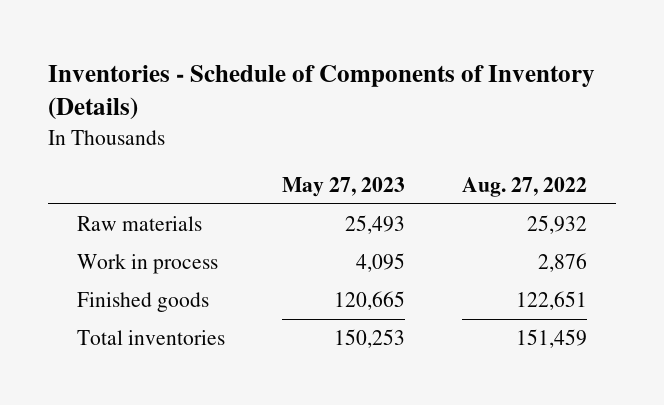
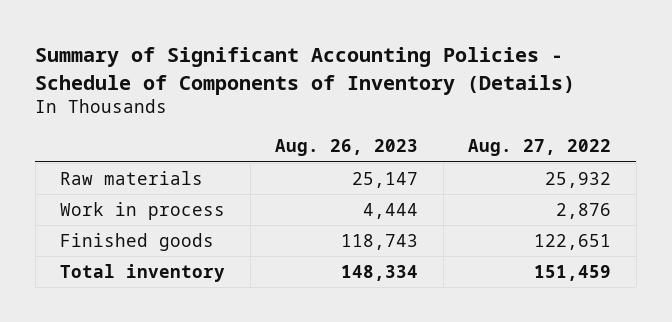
- Inventories - Schedule of Components of Inventory (Details)
+ Summary of Significant Accounting Policies - Schedule of Components of Inventory (Details)
- | May 27, 2023 | Aug. 27, 2022
+ | Aug. 26, 2023 | Aug. 27, 2022
- Total inventories | 150,253 | 151,459
+ Total inventory | 148,334 | 151,459

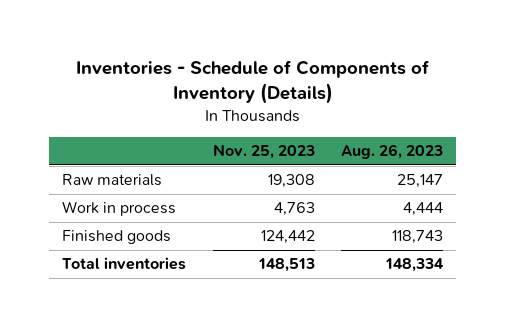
- Summary of Significant Accounting Policies - Schedule of Components of Inventory (Details)
+ Inventories - Schedule of Components of Inventory (Details)
- | Aug. 26, 2023 | Aug. 27, 2022
+ | Nov. 25, 2023 | Aug. 26, 2023
- Total inventory | 148,334 | 151,459
+ Total inventories | 148,513 | 148,334

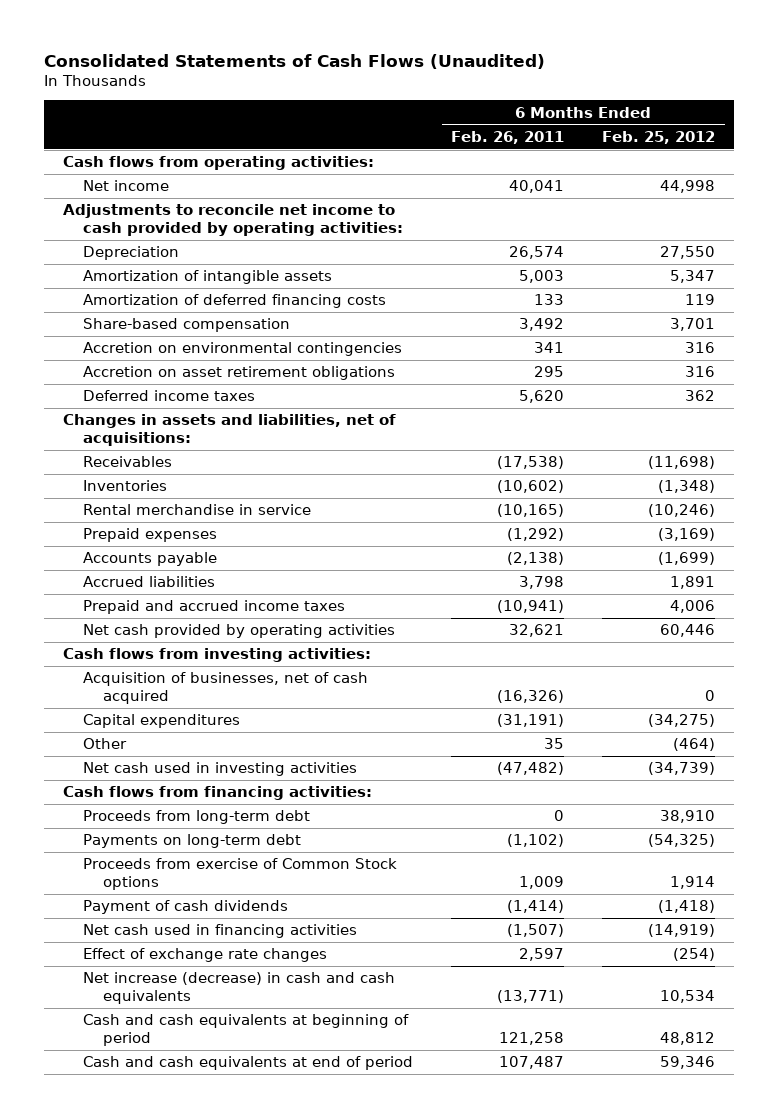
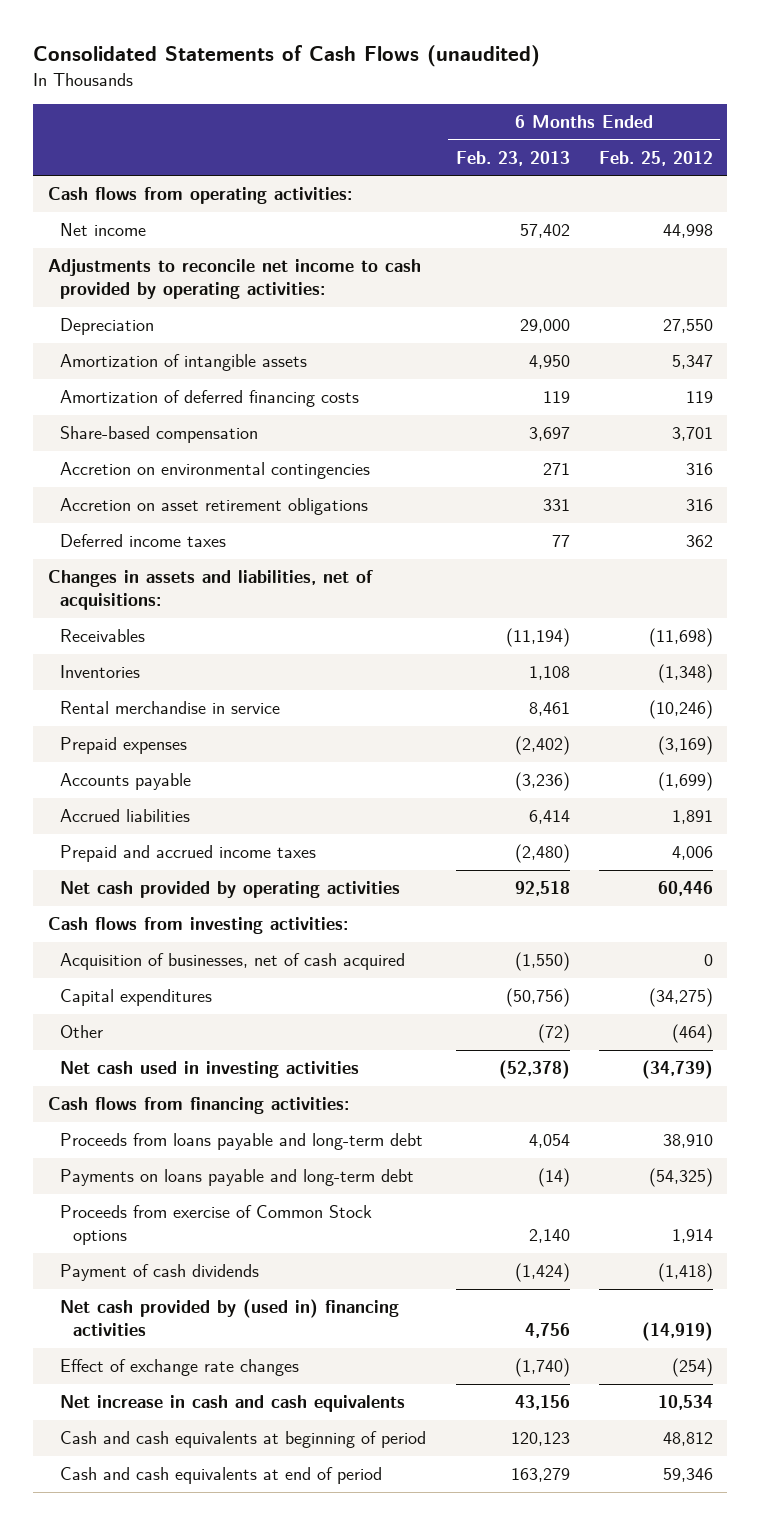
- Consolidated Statements of Cash Flows (Unaudited)
+ Consolidated Statements of Cash Flows (unaudited)
- | 6 Months Ended Feb. 26, 2011 | 6 Months Ended Feb. 25, 2012
+ | 6 Months Ended Feb. 23, 2013 | 6 Months Ended Feb. 25, 2012
- Proceeds from long-term debt | 0 | 38,910
- Payments on long-term debt | (1,102) | (54,325)
+ Proceeds from loans payable and long-term debt | 4,054 | 38,910
+ Payments on loans payable and long-term debt | (14) | (54,325)
- Net cash used in financing activities | (1,507) | (14,919)
+ Net cash provided by (used in) financing activities | 4,756 | (14,919)
- Net increase (decrease) in cash and cash equivalents | (13,771) | 10,534
+ Net increase in cash and cash equivalents | 43,156 | 10,534

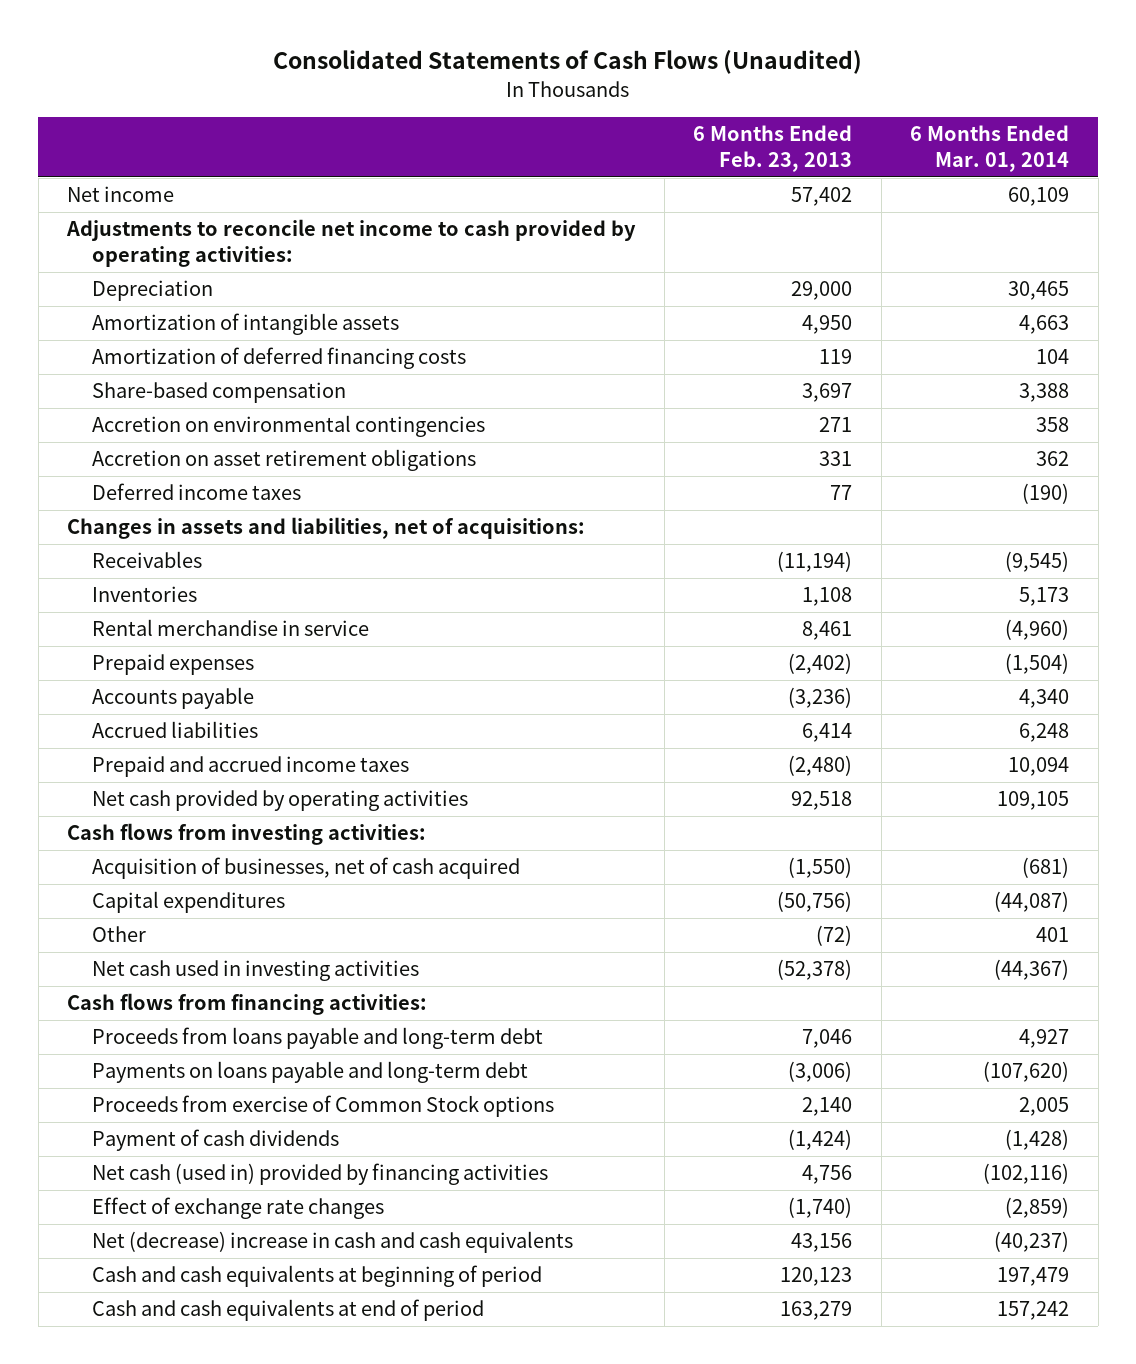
- Consolidated Statements of Cash Flows (unaudited)
+ Consolidated Statements of Cash Flows (Unaudited)
- | 6 Months Ended Feb. 23, 2013 | 6 Months Ended Feb. 25, 2012
+ | 6 Months Ended Feb. 23, 2013 | 6 Months Ended Mar. 01, 2014
- Cash flows from operating activities:
- Proceeds from loans payable and long-term debt | 4,054 | 38,910
- Payments on loans payable and long-term debt | (14) | (54,325)
+ Proceeds from loans payable and long-term debt | 7,046 | 4,927
+ Payments on loans payable and long-term debt | (3,006) | (107,620)
- Net cash provided by (used in) financing activities | 4,756 | (14,919)
+ Net cash (used in) provided by financing activities | 4,756 | (102,116)
- Net increase in cash and cash equivalents | 43,156 | 10,534
+ Net (decrease) increase in cash and cash equivalents | 43,156 | (40,237)

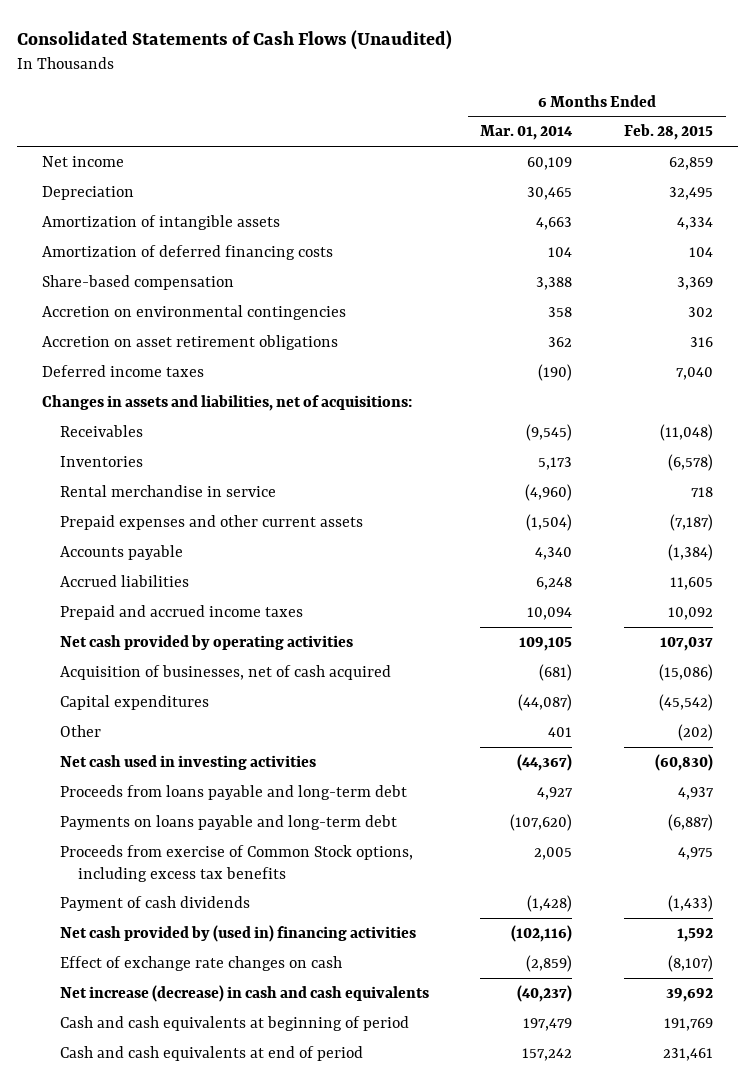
- | 6 Months Ended Feb. 23, 2013 | 6 Months Ended Mar. 01, 2014
+ | 6 Months Ended Mar. 01, 2014 | 6 Months Ended Feb. 28, 2015
- Adjustments to reconcile net income to cash provided by operating activities:
- Prepaid expenses | (2,402) | (1,504)
+ Prepaid expenses and other current assets | (1,504) | (7,187)
- Cash flows from investing activities:
- Cash flows from financing activities:
- Proceeds from exercise of Common Stock options | 2,140 | 2,005
+ Proceeds from exercise of Common Stock options, including excess tax benefits | 2,005 | 4,975
- Net cash (used in) provided by financing activities | 4,756 | (102,116)
- Effect of exchange rate changes | (1,740) | (2,859)
- Net (decrease) increase in cash and cash equivalents | 43,156 | (40,237)
+ Net cash provided by (used in) financing activities | (102,116) | 1,592
+ Effect of exchange rate changes on cash | (2,859) | (8,107)
+ Net increase (decrease) in cash and cash equivalents | (40,237) | 39,692

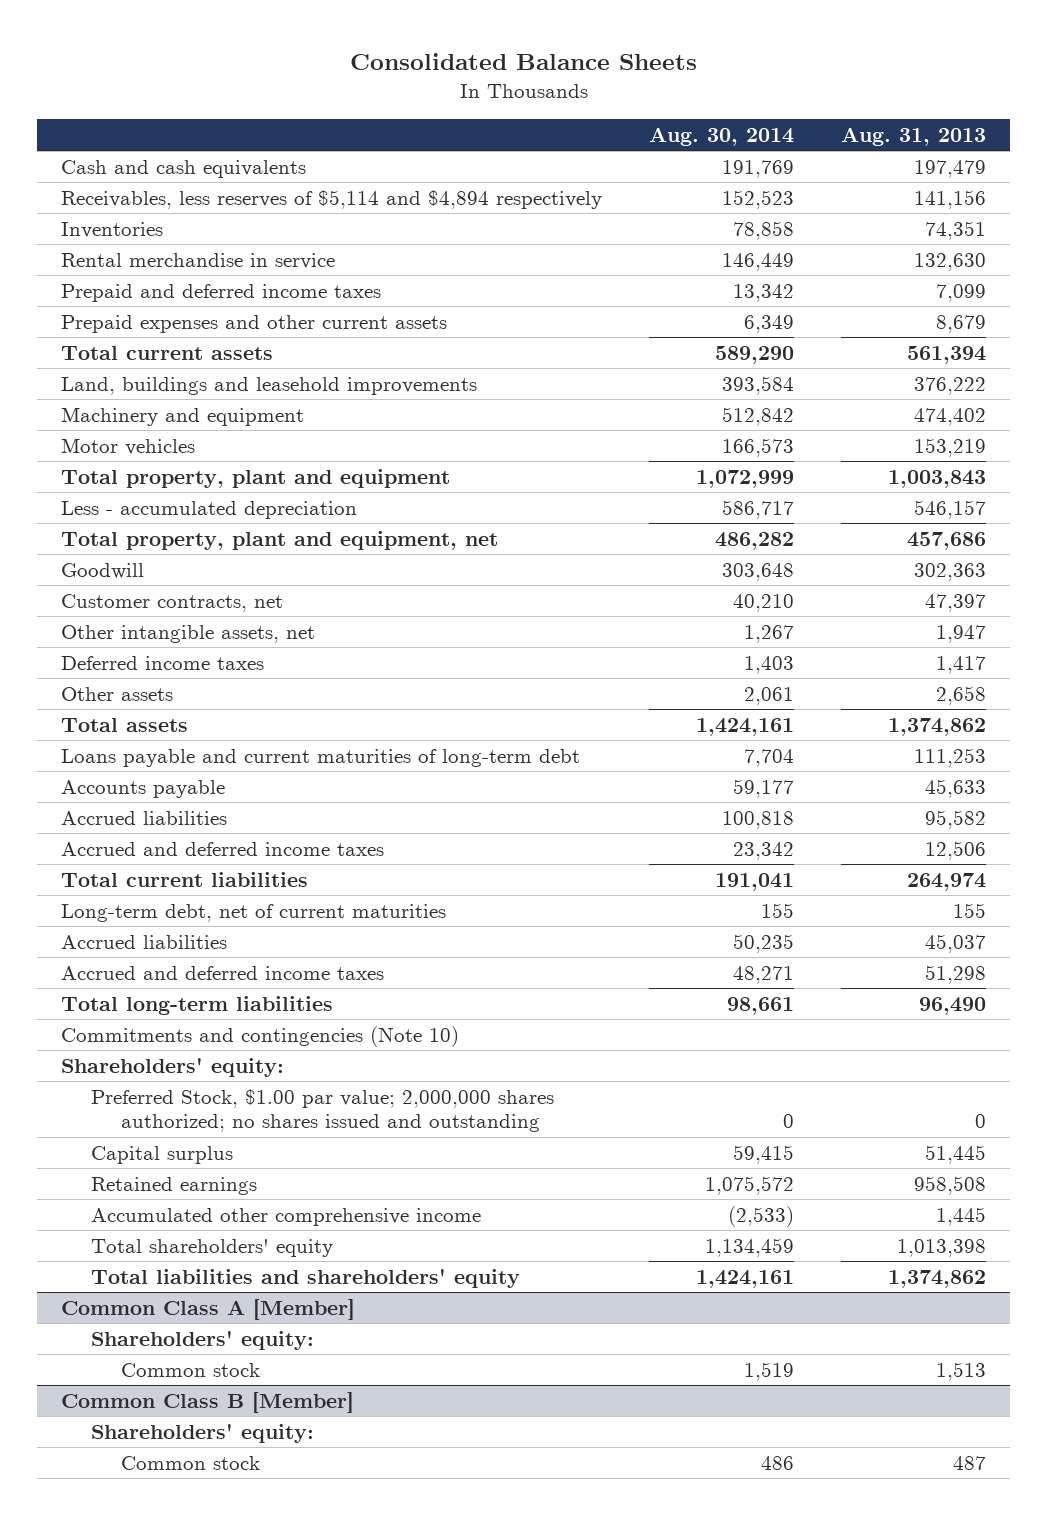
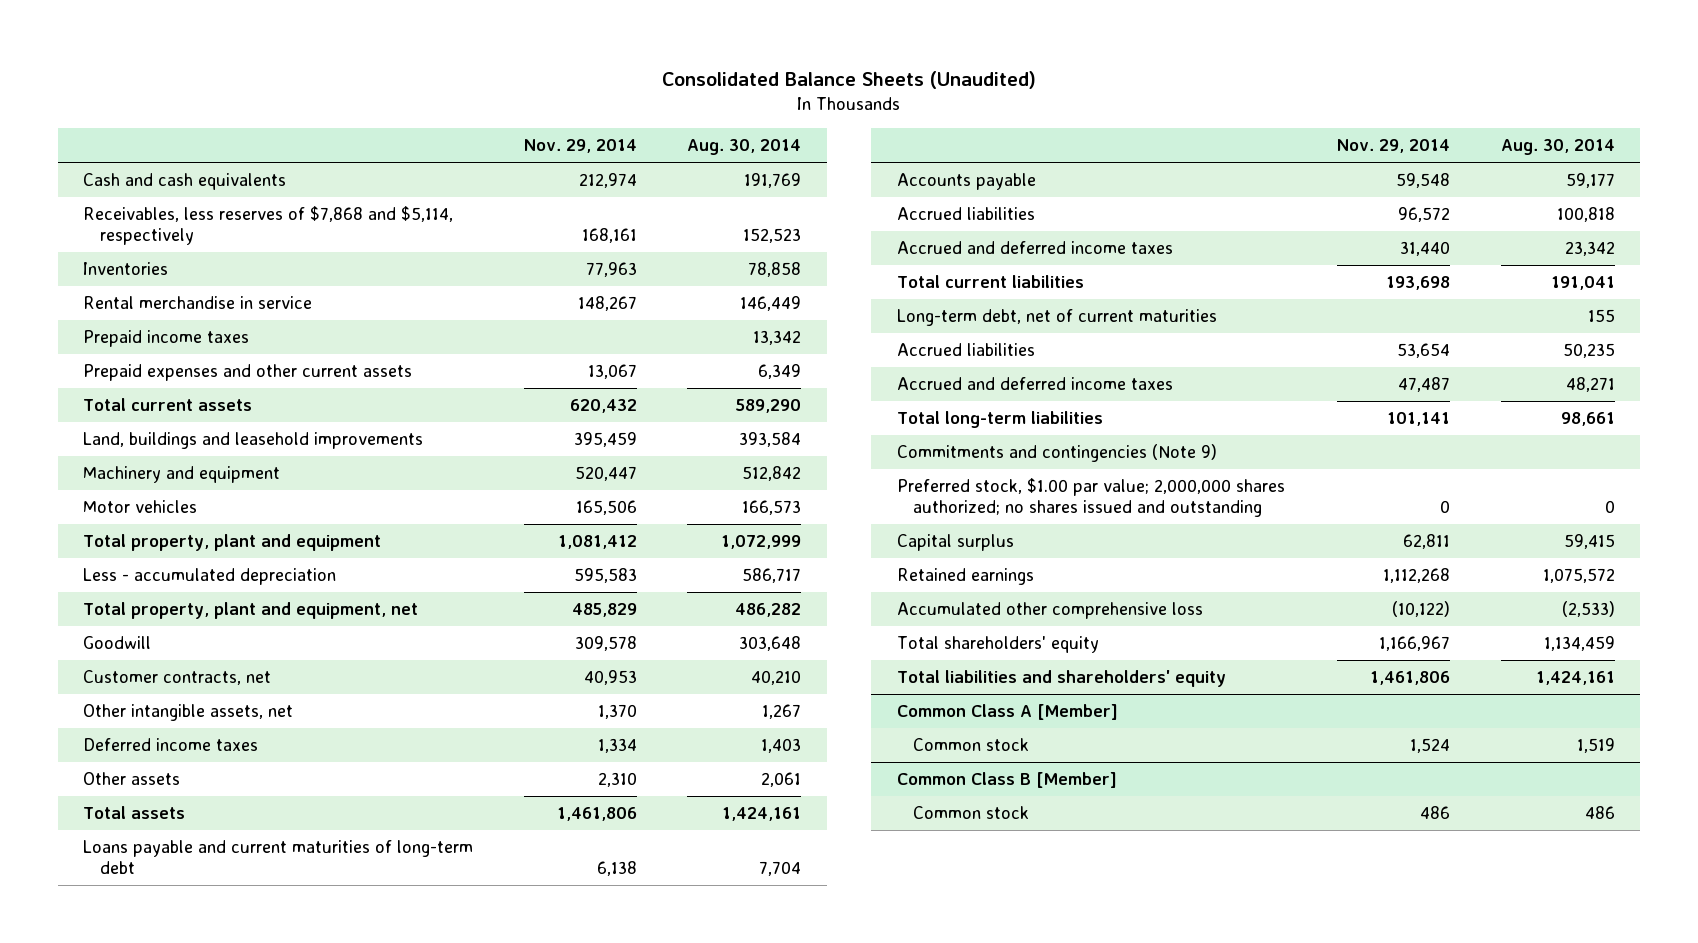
- Consolidated Balance Sheets
+ Consolidated Balance Sheets (Unaudited)
- | Aug. 30, 2014 | Aug. 31, 2013
+ | Nov. 29, 2014 | Aug. 30, 2014
- Receivables, less reserves of $5,114 and $4,894 respectively | 152,523 | 141,156
+ Receivables, less reserves of $7,868 and $5,114, respectively | 168,161 | 152,523
- Prepaid and deferred income taxes | 13,342 | 7,099
+ Prepaid income taxes | | 13,342
- Commitments and contingencies (Note 10)
- Shareholders' equity:
- Preferred Stock, $1.00 par value; 2,000,000 shares authorized; no shares issued and outstanding | 0 | 0
+ Commitments and contingencies (Note 9)
+ Preferred stock, $1.00 par value; 2,000,000 shares authorized; no shares issued and outstanding | 0 | 0
- Accumulated other comprehensive income | (2,533) | 1,445
+ Accumulated other comprehensive loss | (10,122) | (2,533)
@ Common Class A [Member]
- Shareholders' equity:
@ Common Class B [Member]
- Shareholders' equity:

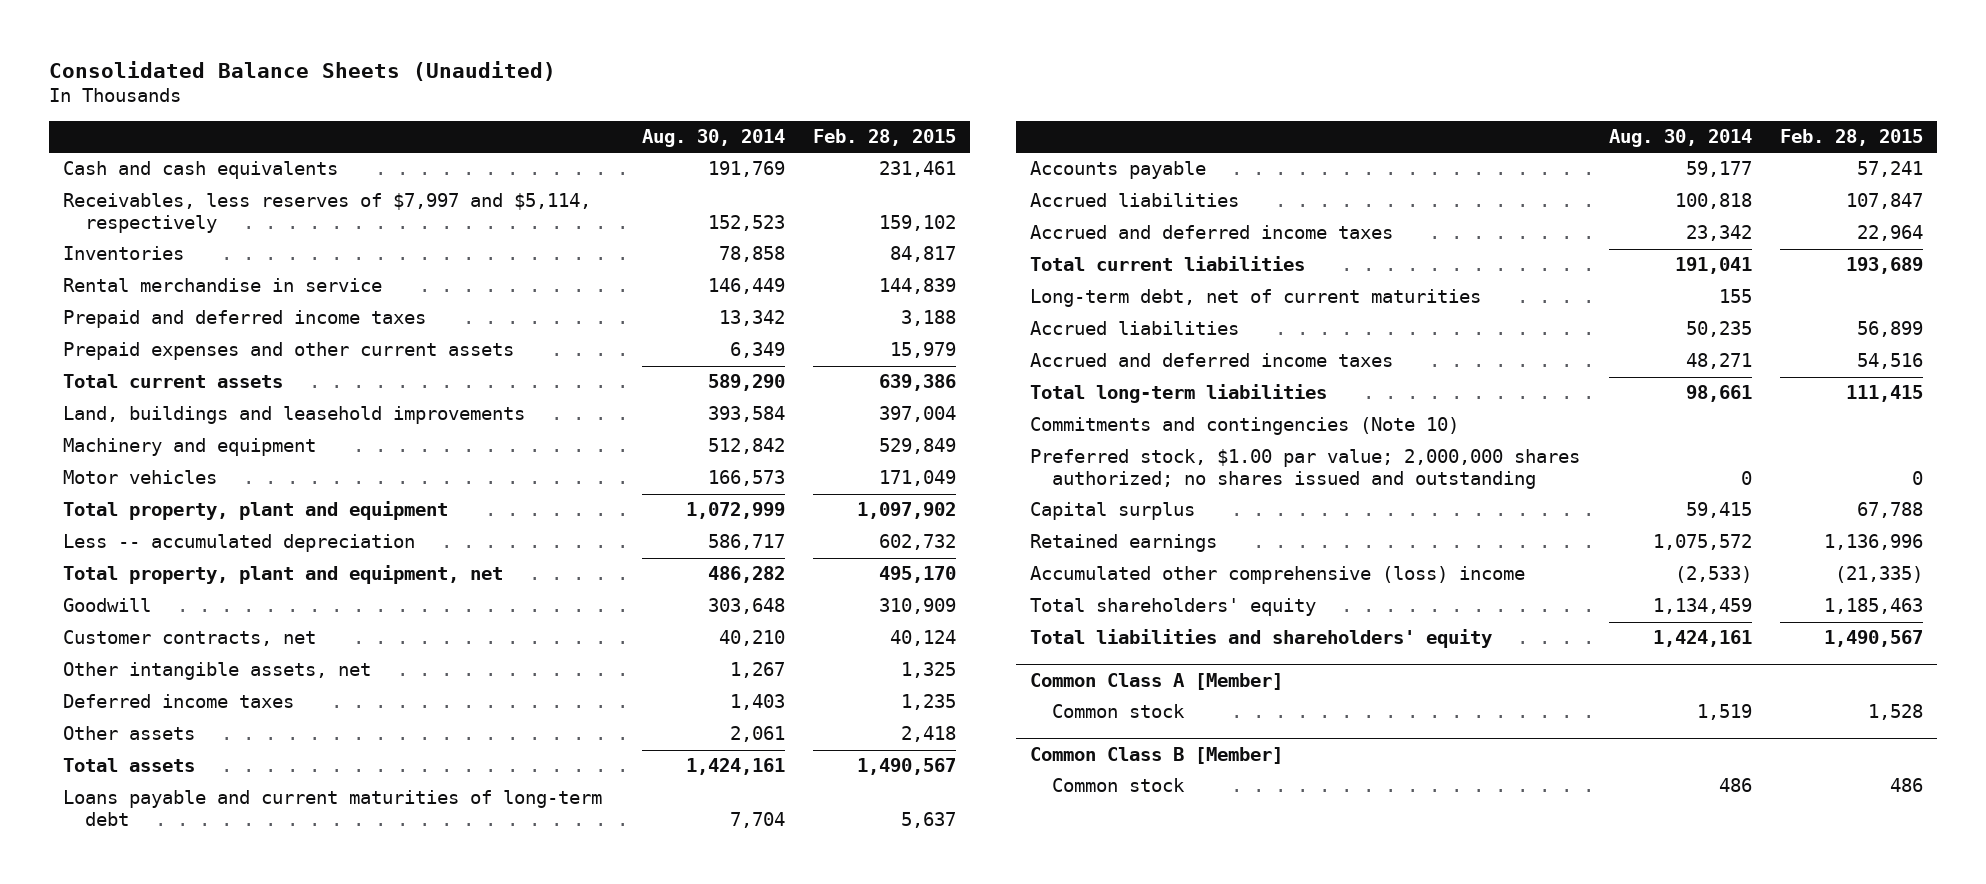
- | Nov. 29, 2014 | Aug. 30, 2014
+ | Aug. 30, 2014 | Feb. 28, 2015
- Receivables, less reserves of $7,868 and $5,114, respectively | 168,161 | 152,523
+ Receivables, less reserves of $7,997 and $5,114, respectively | 152,523 | 159,102
- Prepaid income taxes | | 13,342
+ Prepaid and deferred income taxes | 13,342 | 3,188
- Less - accumulated depreciation | 595,583 | 586,717
+ Less -- accumulated depreciation | 586,717 | 602,732
- Commitments and contingencies (Note 9)
+ Commitments and contingencies (Note 10)
- Accumulated other comprehensive loss | (10,122) | (2,533)
+ Accumulated other comprehensive (loss) income | (2,533) | (21,335)

